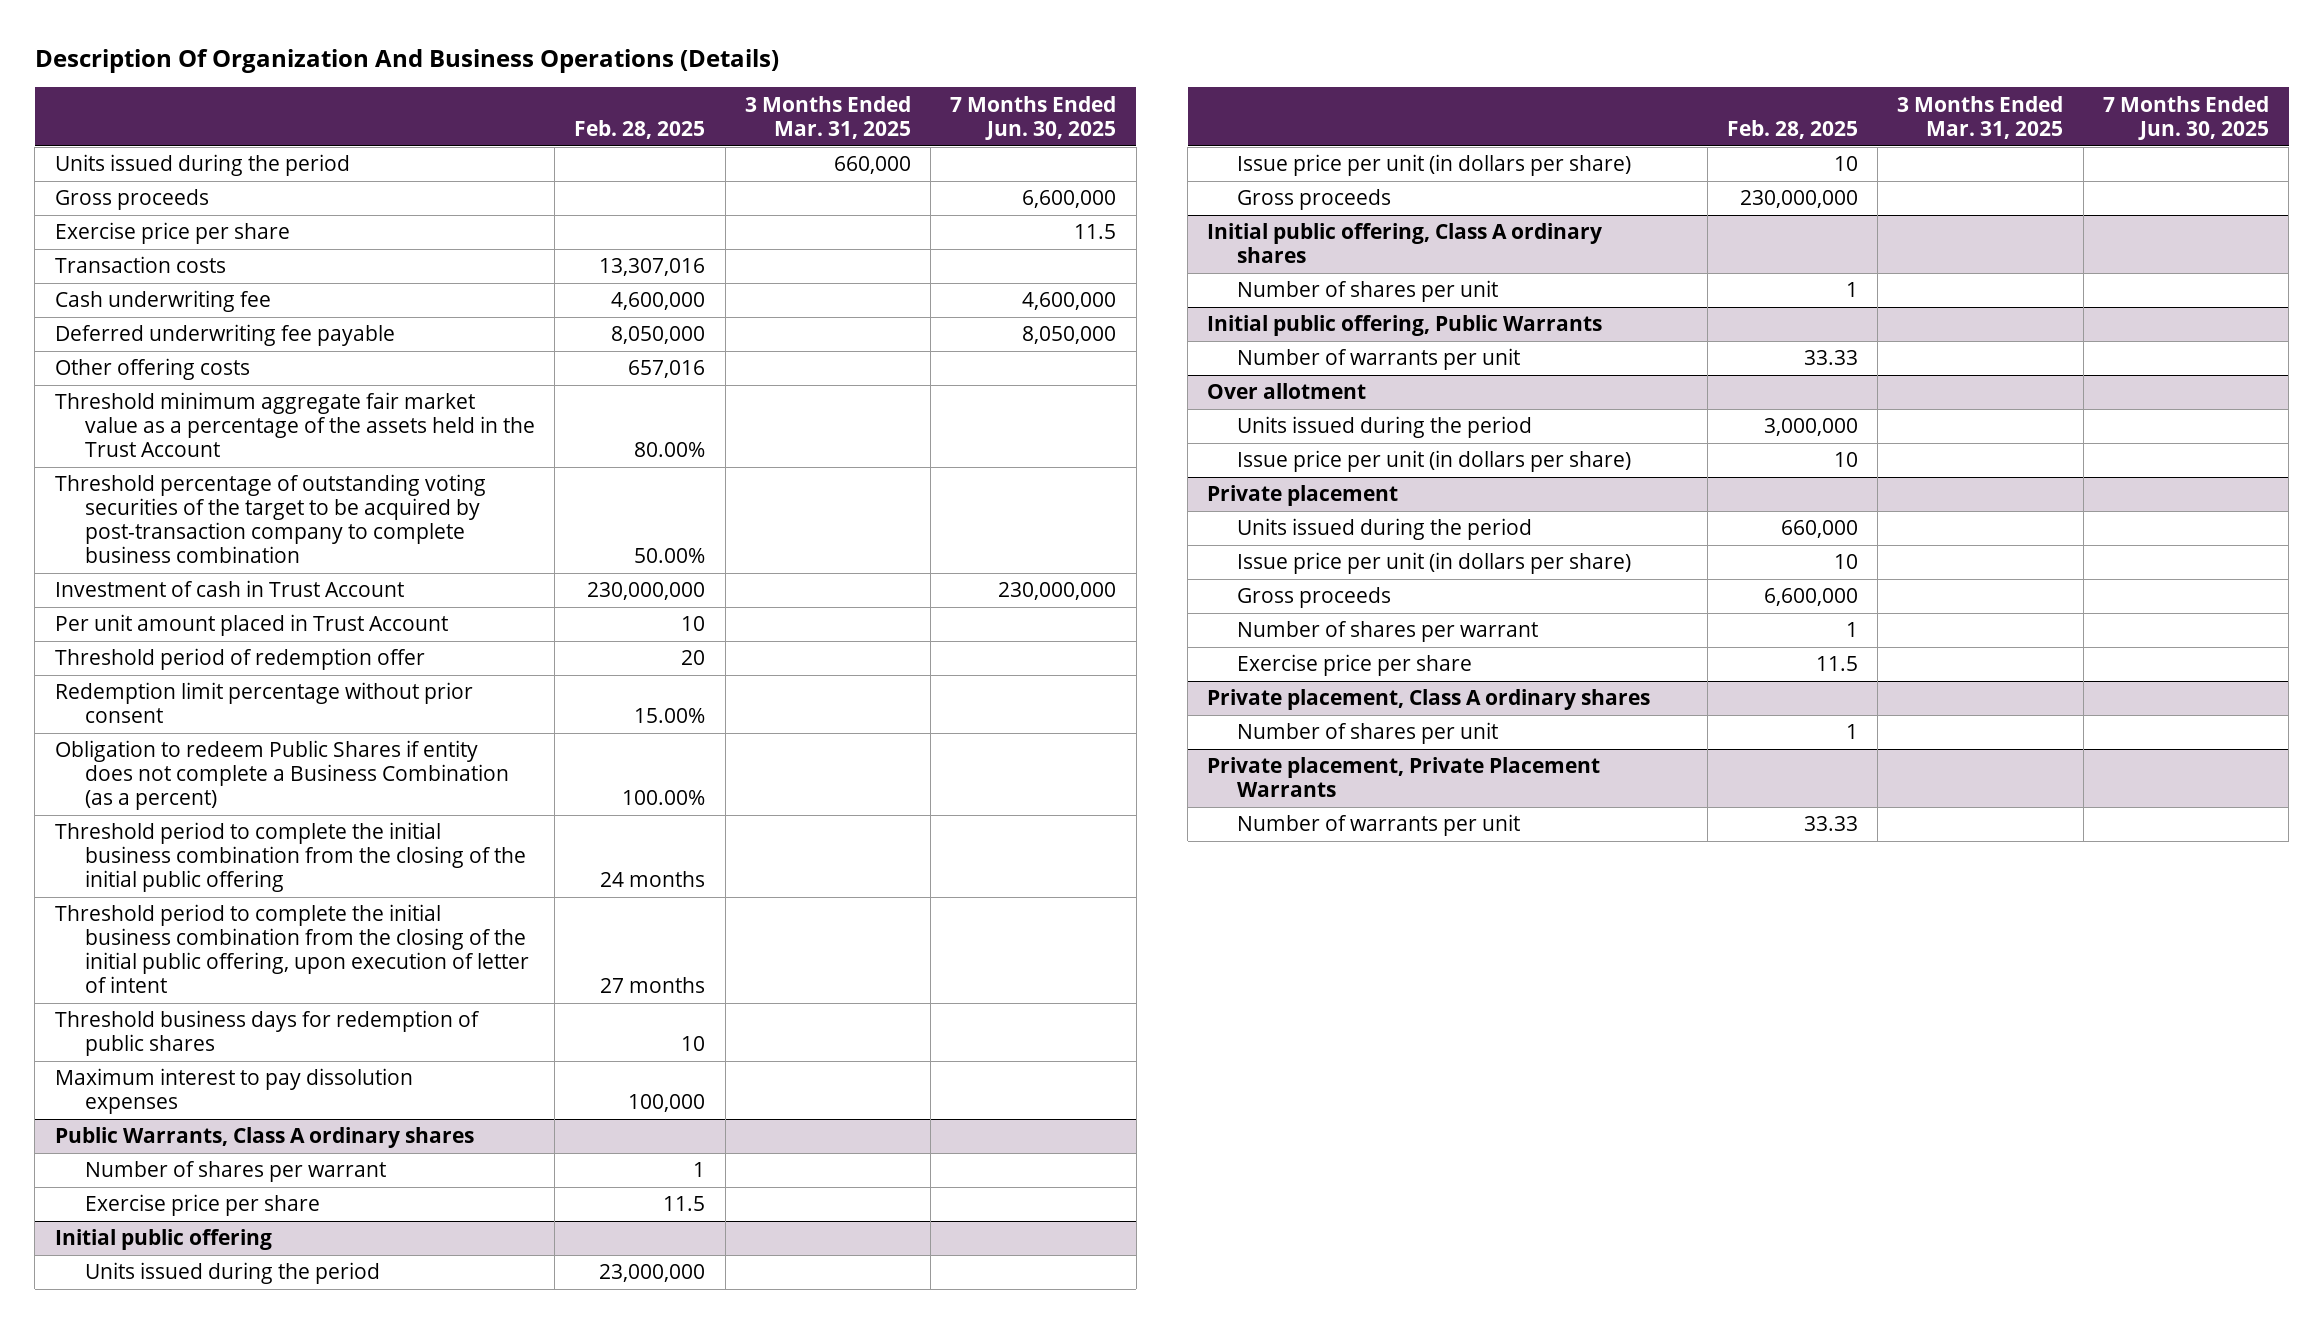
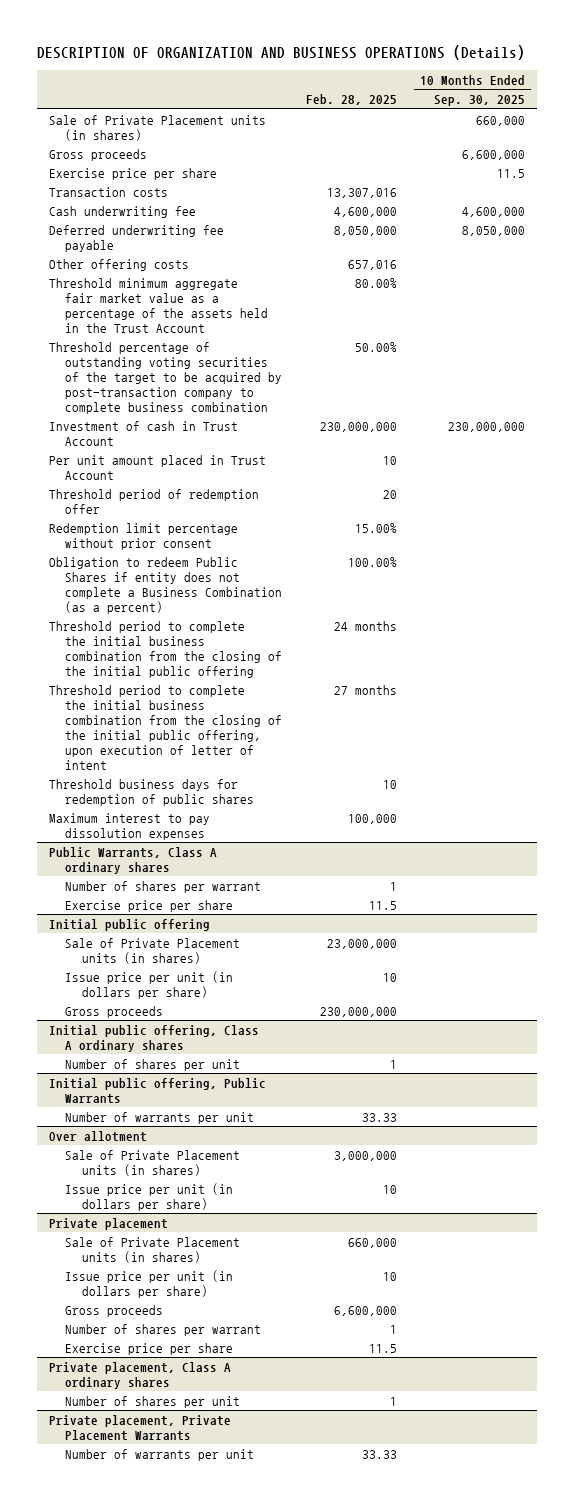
- Description Of Organization And Business Operations (Details)
+ DESCRIPTION OF ORGANIZATION AND BUSINESS OPERATIONS (Details)
- | Feb. 28, 2025 | 3 Months Ended Mar. 31, 2025 | 7 Months Ended Jun. 30, 2025
+ | Feb. 28, 2025 | 10 Months Ended Sep. 30, 2025
- Units issued during the period | | 660,000 |
+ Sale of Private Placement units (in shares) | | 660,000
@ Initial public offering
- Units issued during the period | 23,000,000 | |
+ Sale of Private Placement units (in shares) | 23,000,000 |
@ Over allotment
- Units issued during the period | 3,000,000 | |
+ Sale of Private Placement units (in shares) | 3,000,000 |
@ Private placement
- Units issued during the period | 660,000 | |
+ Sale of Private Placement units (in shares) | 660,000 |

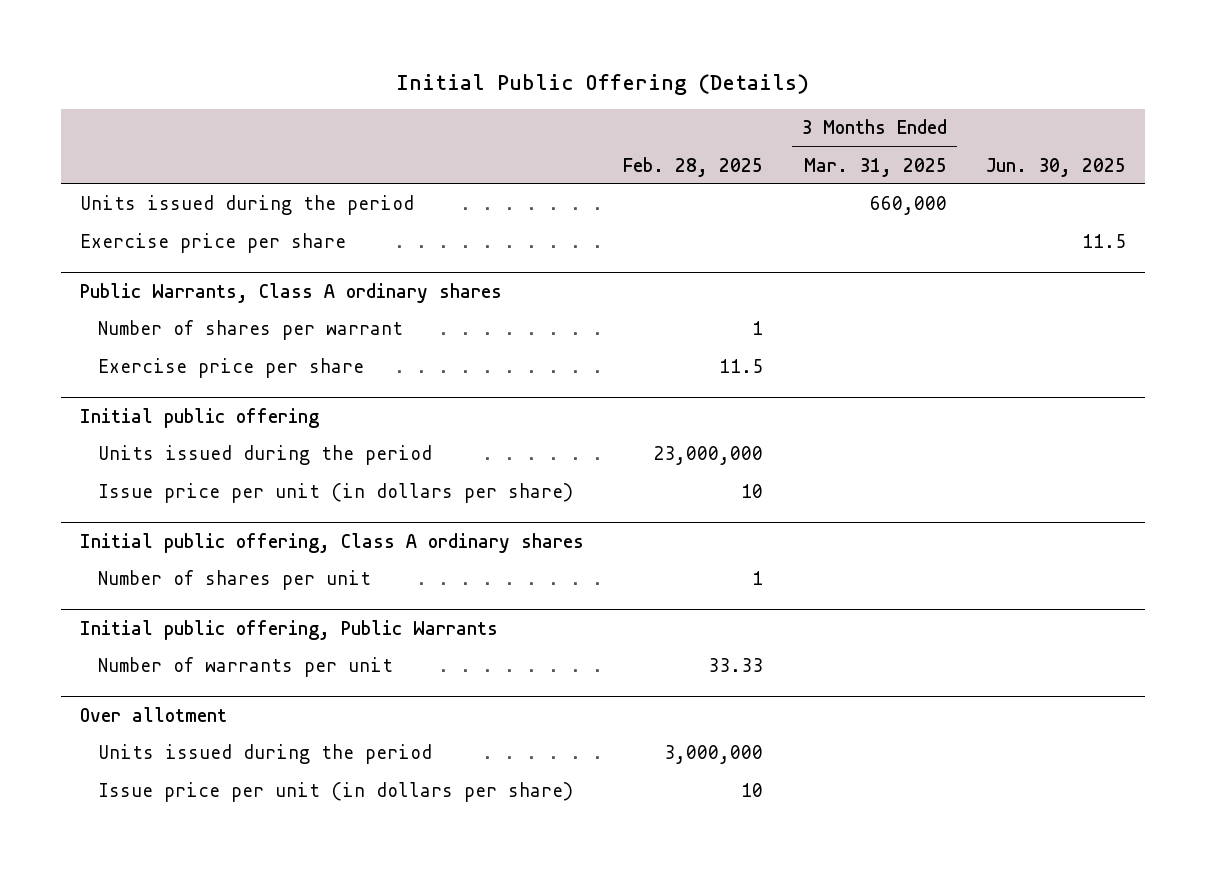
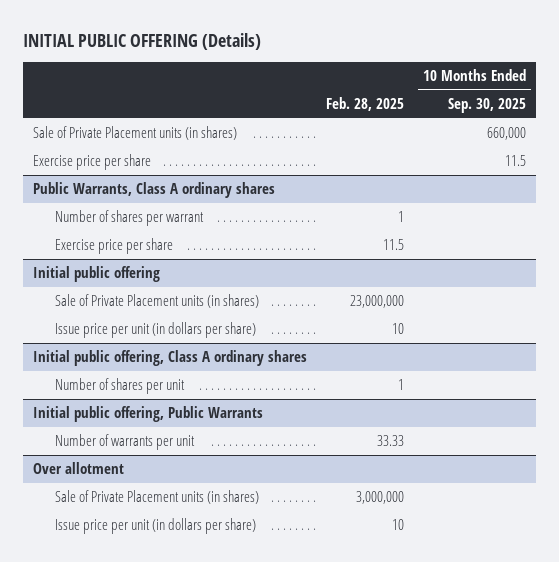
- Initial Public Offering (Details)
+ INITIAL PUBLIC OFFERING (Details)
- | Feb. 28, 2025 | 3 Months Ended Mar. 31, 2025 | Jun. 30, 2025
+ | Feb. 28, 2025 | 10 Months Ended Sep. 30, 2025
- Units issued during the period | | 660,000 |
+ Sale of Private Placement units (in shares) | | 660,000
@ Initial public offering
- Units issued during the period | 23,000,000 | |
+ Sale of Private Placement units (in shares) | 23,000,000 |
@ Over allotment
- Units issued during the period | 3,000,000 | |
+ Sale of Private Placement units (in shares) | 3,000,000 |

